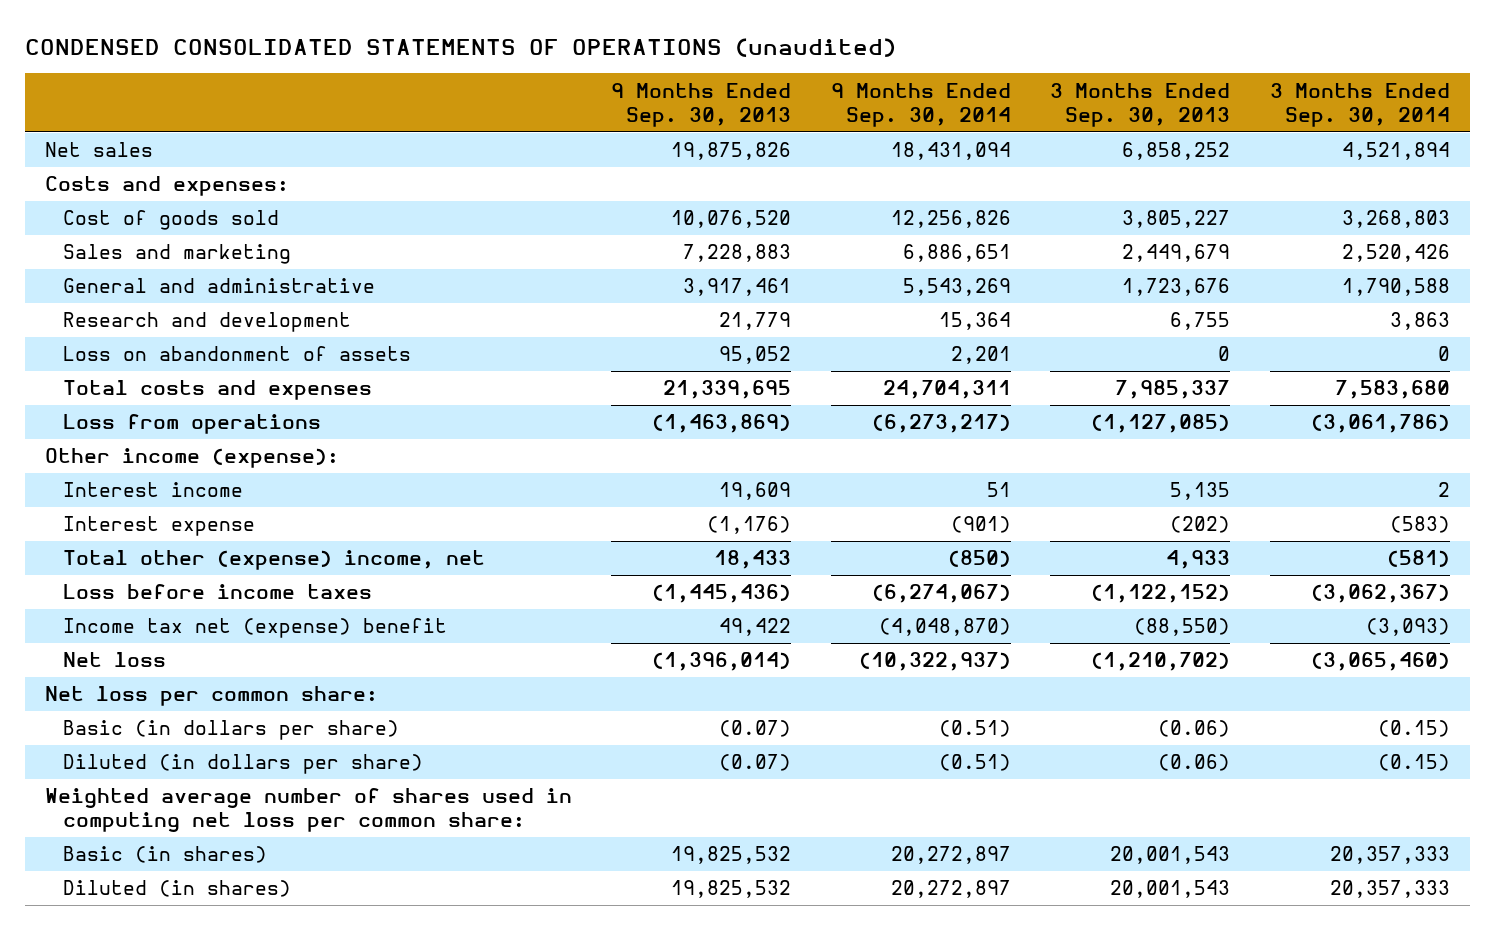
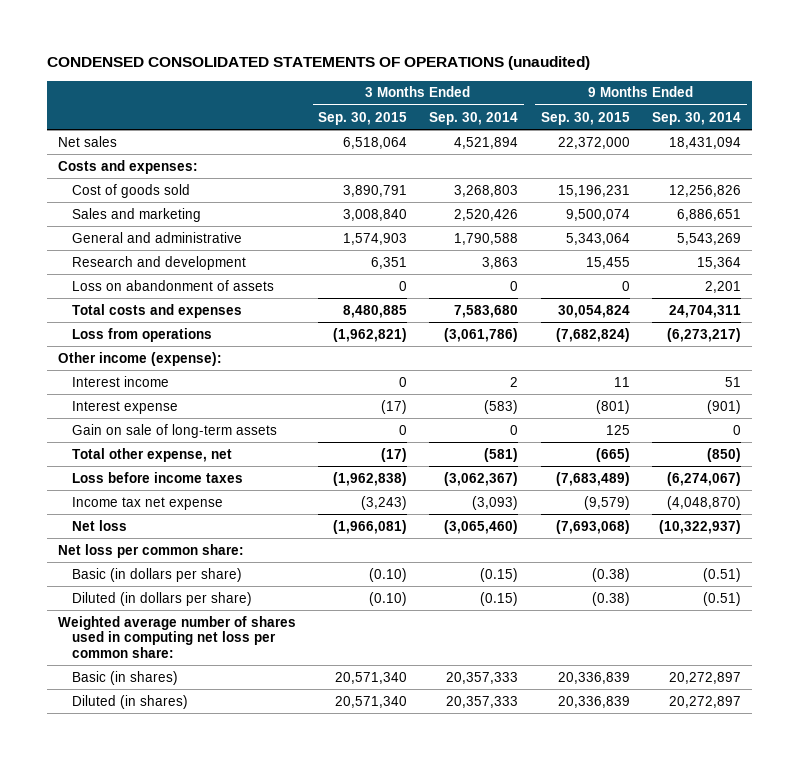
- | 9 Months Ended Sep. 30, 2013 | 9 Months Ended Sep. 30, 2014 | 3 Months Ended Sep. 30, 2013 | 3 Months Ended Sep. 30, 2014
+ | 3 Months Ended Sep. 30, 2015 | 3 Months Ended Sep. 30, 2014 | 9 Months Ended Sep. 30, 2015 | 9 Months Ended Sep. 30, 2014
- Total other (expense) income, net | 18,433 | (850) | 4,933 | (581)
+ Gain on sale of long-term assets | 0 | 0 | 125 | 0
+ Total other expense, net | (17) | (581) | (665) | (850)
- Income tax net (expense) benefit | 49,422 | (4,048,870) | (88,550) | (3,093)
+ Income tax net expense | (3,243) | (3,093) | (9,579) | (4,048,870)

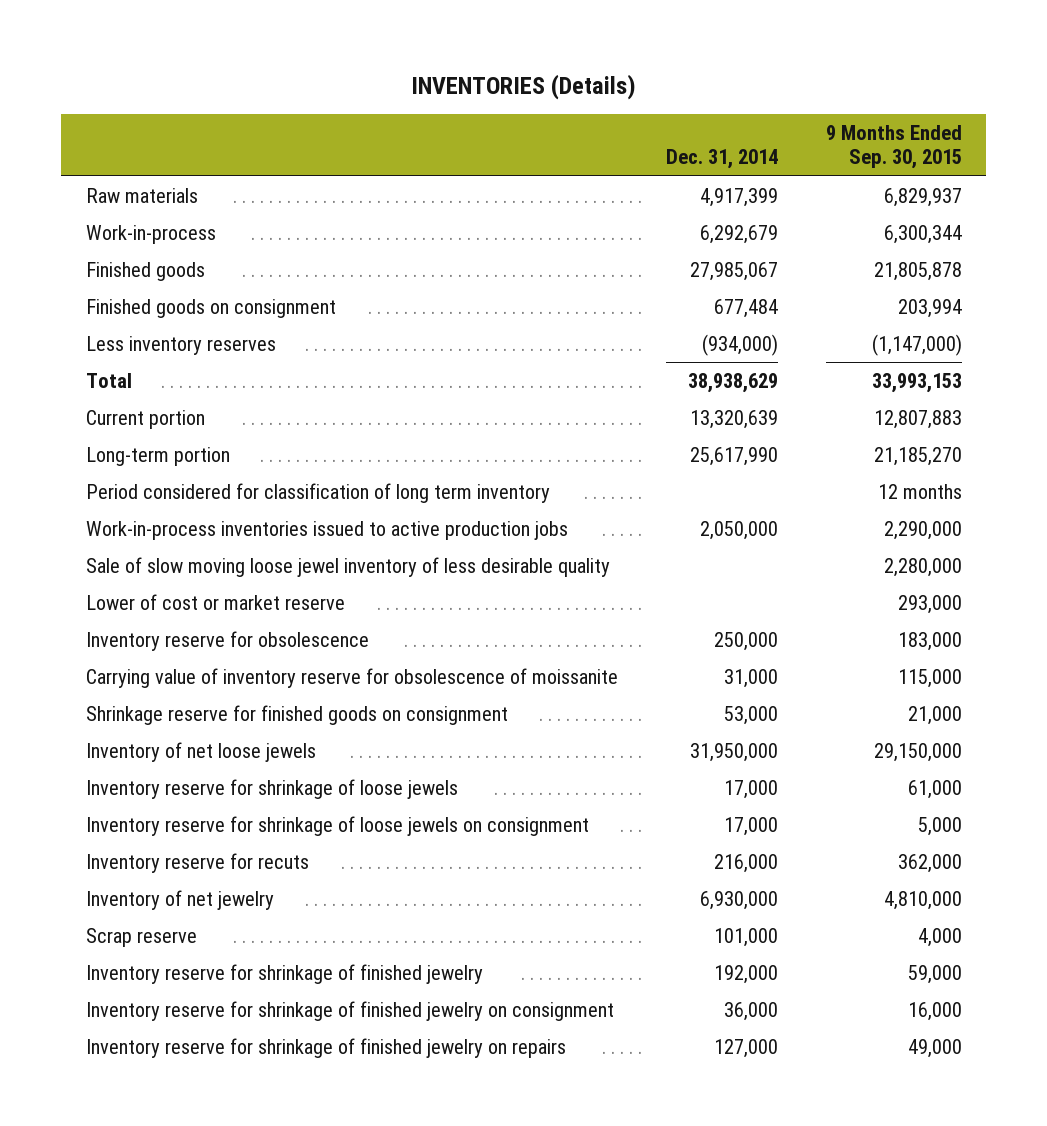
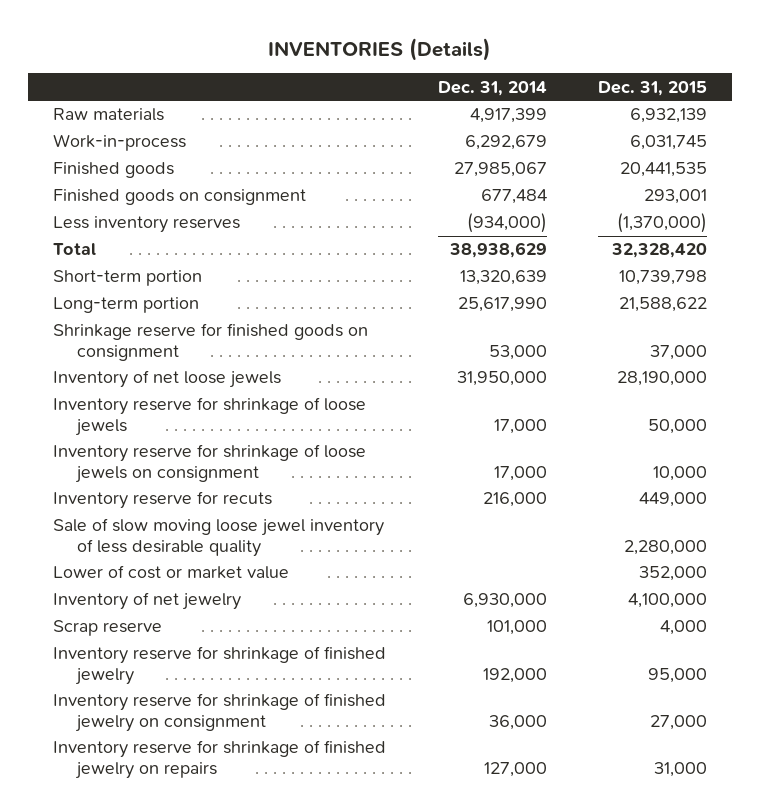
- | Dec. 31, 2014 | 9 Months Ended Sep. 30, 2015
+ | Dec. 31, 2014 | Dec. 31, 2015
- Current portion | 13,320,639 | 12,807,883
+ Short-term portion | 13,320,639 | 10,739,798
- Period considered for classification of long term inventory | | 12 months
- Work-in-process inventories issued to active production jobs | 2,050,000 | 2,290,000
- Lower of cost or market reserve | | 293,000
- Inventory reserve for obsolescence | 250,000 | 183,000
- Carrying value of inventory reserve for obsolescence of moissanite | 31,000 | 115,000
moved down: Sale of slow moving loose jewel inventory of less desirable quality | | 2,280,000
+ Lower of cost or market value | | 352,000

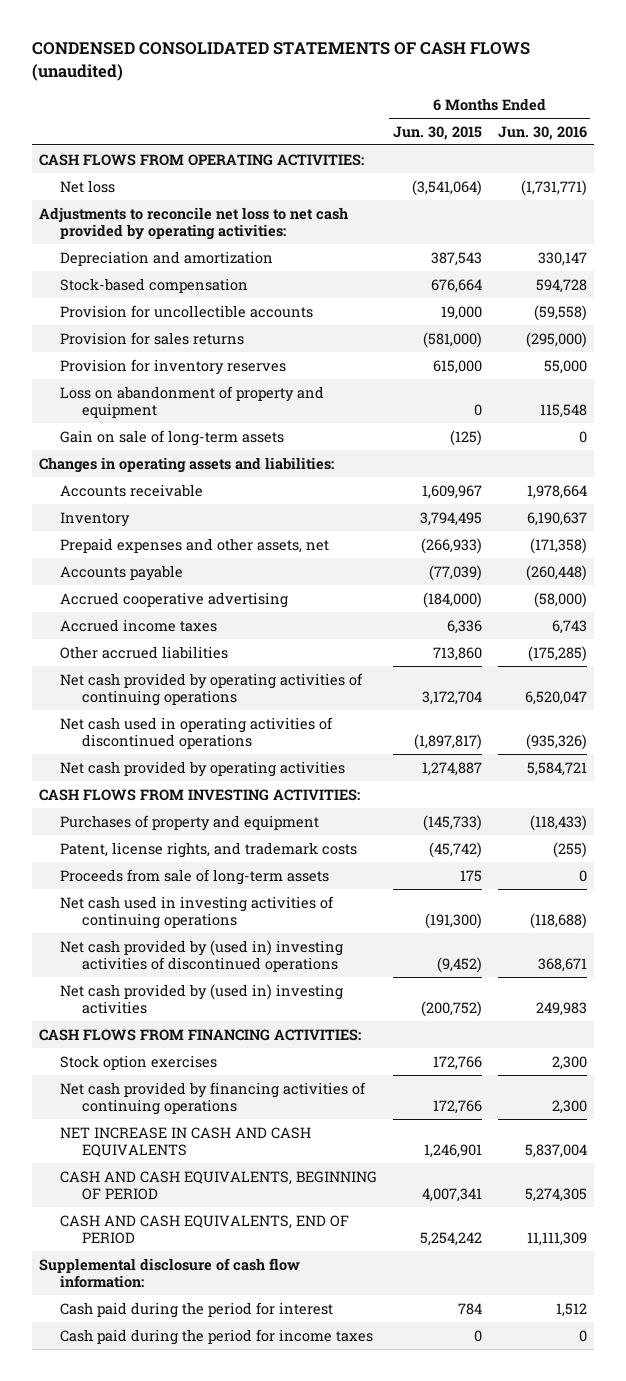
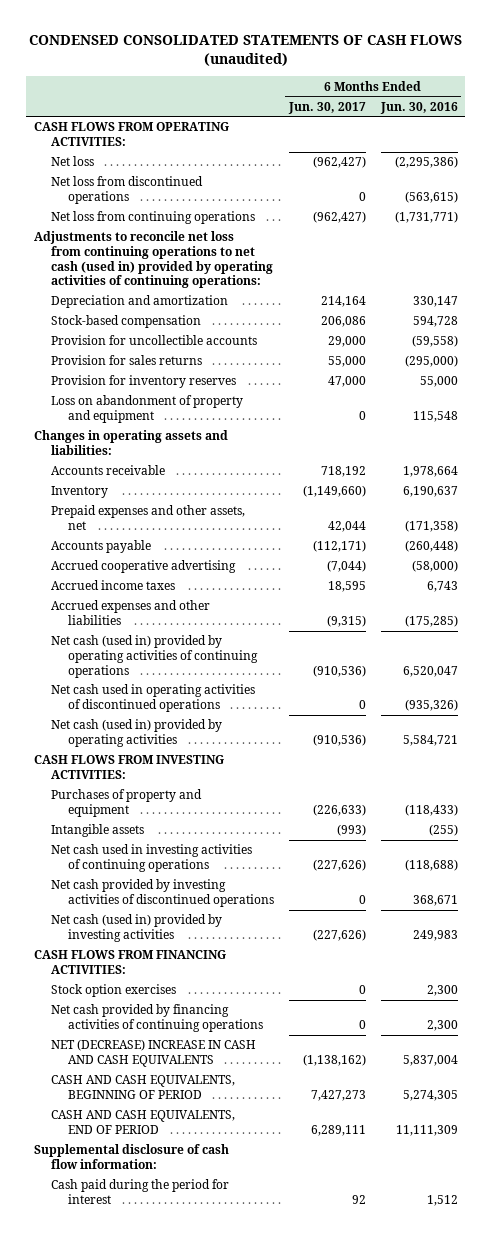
- | 6 Months Ended Jun. 30, 2015 | 6 Months Ended Jun. 30, 2016
+ | 6 Months Ended Jun. 30, 2017 | 6 Months Ended Jun. 30, 2016
- Net loss | (3,541,064) | (1,731,771)
- Adjustments to reconcile net loss to net cash provided by operating activities:
+ Net loss | (962,427) | (2,295,386)
+ Net loss from discontinued operations | 0 | (563,615)
+ Net loss from continuing operations | (962,427) | (1,731,771)
+ Adjustments to reconcile net loss from continuing operations to net cash (used in) provided by operating activities of continuing operations:
- Gain on sale of long-term assets | (125) | 0
- Other accrued liabilities | 713,860 | (175,285)
- Net cash provided by operating activities of continuing operations | 3,172,704 | 6,520,047
+ Accrued expenses and other liabilities | (9,315) | (175,285)
+ Net cash (used in) provided by operating activities of continuing operations | (910,536) | 6,520,047
- Net cash provided by operating activities | 1,274,887 | 5,584,721
+ Net cash (used in) provided by operating activities | (910,536) | 5,584,721
- Patent, license rights, and trademark costs | (45,742) | (255)
- Proceeds from sale of long-term assets | 175 | 0
+ Intangible assets | (993) | (255)
- Net cash provided by (used in) investing activities of discontinued operations | (9,452) | 368,671
- Net cash provided by (used in) investing activities | (200,752) | 249,983
+ Net cash provided by investing activities of discontinued operations | 0 | 368,671
+ Net cash (used in) provided by investing activities | (227,626) | 249,983
- NET INCREASE IN CASH AND CASH EQUIVALENTS | 1,246,901 | 5,837,004
+ NET (DECREASE) INCREASE IN CASH AND CASH EQUIVALENTS | (1,138,162) | 5,837,004
- Cash paid during the period for income taxes | 0 | 0

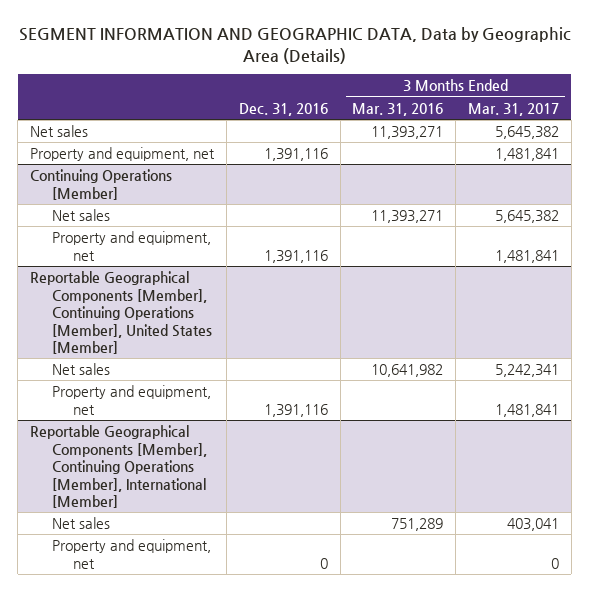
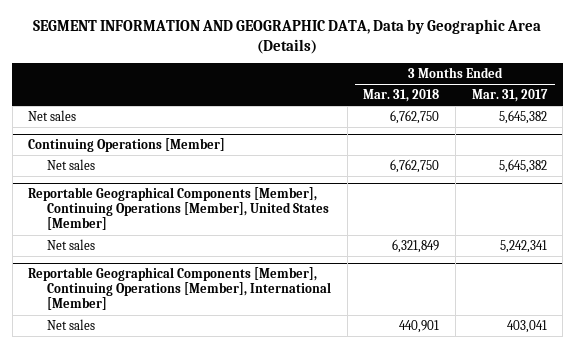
- | Dec. 31, 2016 | 3 Months Ended Mar. 31, 2016 | 3 Months Ended Mar. 31, 2017
+ | 3 Months Ended Mar. 31, 2018 | 3 Months Ended Mar. 31, 2017
- Property and equipment, net | 1,391,116 | | 1,481,841
@ Continuing Operations [Member]
- Property and equipment, net | 1,391,116 | | 1,481,841
@ Reportable Geographical Components [Member], Continuing Operations [Member], United States [Member]
- Property and equipment, net | 1,391,116 | | 1,481,841
@ Reportable Geographical Components [Member], Continuing Operations [Member], International [Member]
- Property and equipment, net | 0 | | 0

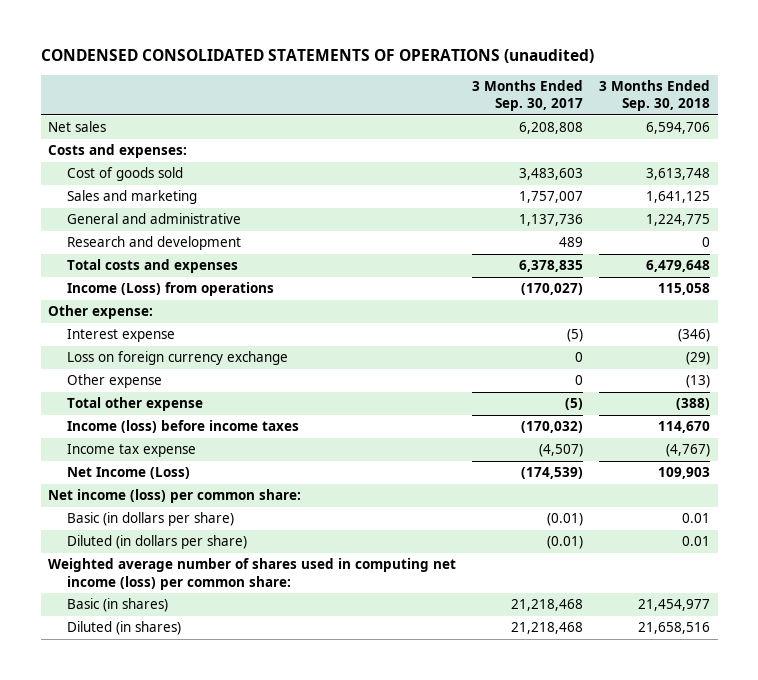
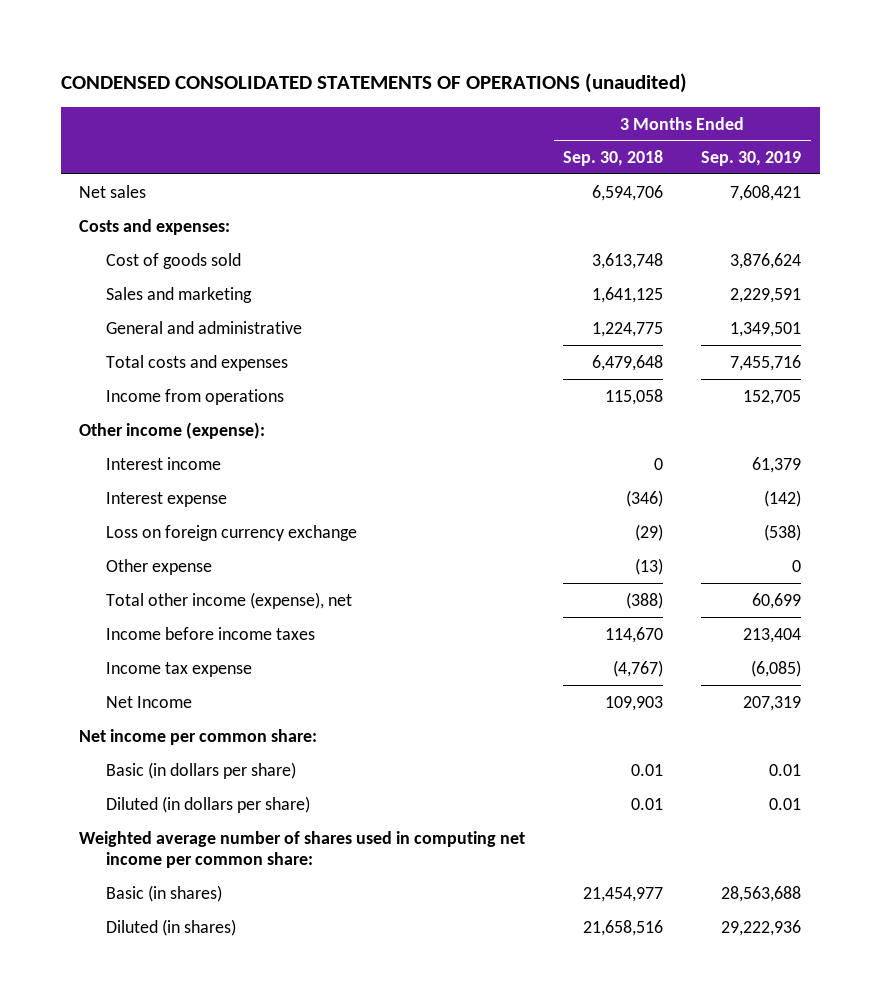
- | 3 Months Ended Sep. 30, 2017 | 3 Months Ended Sep. 30, 2018
+ | 3 Months Ended Sep. 30, 2018 | 3 Months Ended Sep. 30, 2019
- Research and development | 489 | 0
- Income (Loss) from operations | (170,027) | 115,058
- Other expense:
+ Income from operations | 115,058 | 152,705
+ Other income (expense):
+ Interest income | 0 | 61,379
- Total other expense | (5) | (388)
- Income (loss) before income taxes | (170,032) | 114,670
+ Total other income (expense), net | (388) | 60,699
+ Income before income taxes | 114,670 | 213,404
- Net Income (Loss) | (174,539) | 109,903
- Net income (loss) per common share:
+ Net Income | 109,903 | 207,319
+ Net income per common share:
- Weighted average number of shares used in computing net income (loss) per common share:
+ Weighted average number of shares used in computing net income per common share:

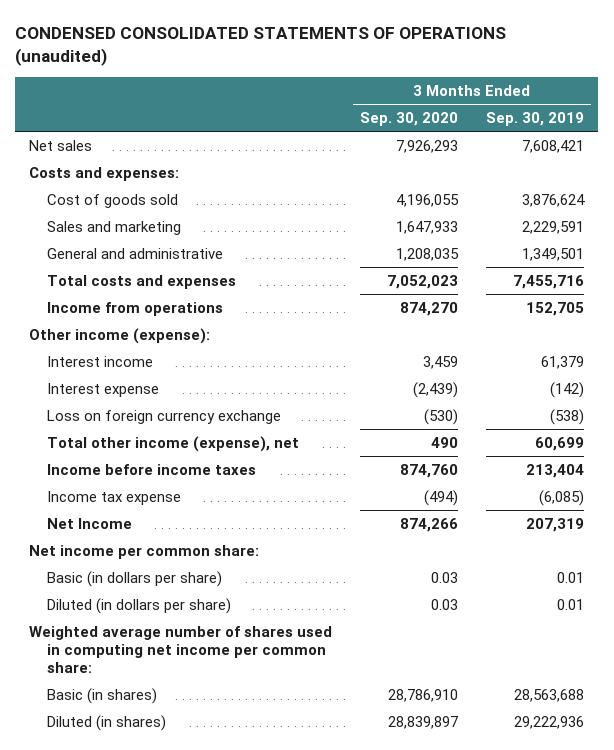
- | 3 Months Ended Sep. 30, 2018 | 3 Months Ended Sep. 30, 2019
+ | 3 Months Ended Sep. 30, 2020 | 3 Months Ended Sep. 30, 2019
- Other expense | (13) | 0

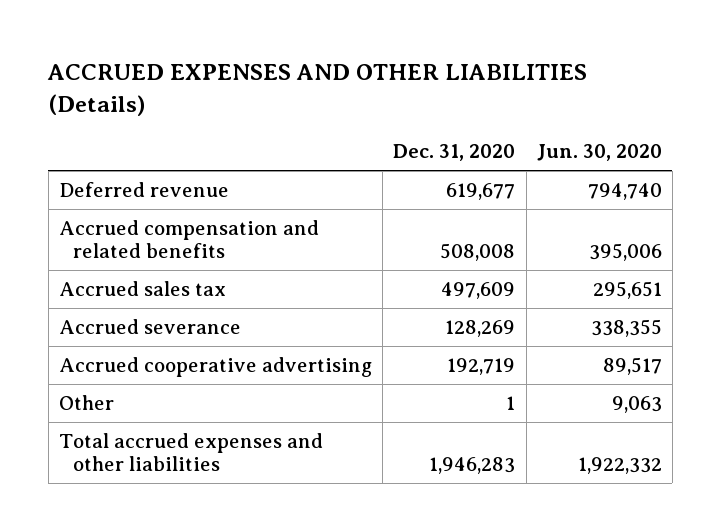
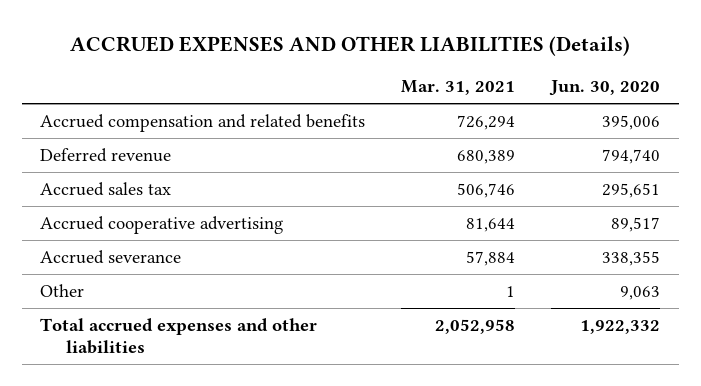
- | Dec. 31, 2020 | Jun. 30, 2020
+ | Mar. 31, 2021 | Jun. 30, 2020
moved down: Deferred revenue | 680,389 | 794,740
moved down: Accrued severance | 57,884 | 338,355

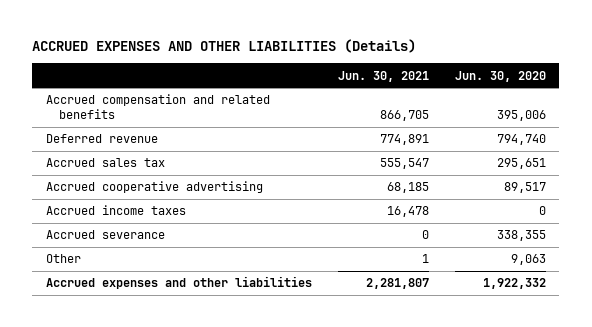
- | Mar. 31, 2021 | Jun. 30, 2020
+ | Jun. 30, 2021 | Jun. 30, 2020
+ Accrued income taxes | 16,478 | 0
- Total accrued expenses and other liabilities | 2,052,958 | 1,922,332
+ Accrued expenses and other liabilities | 2,281,807 | 1,922,332

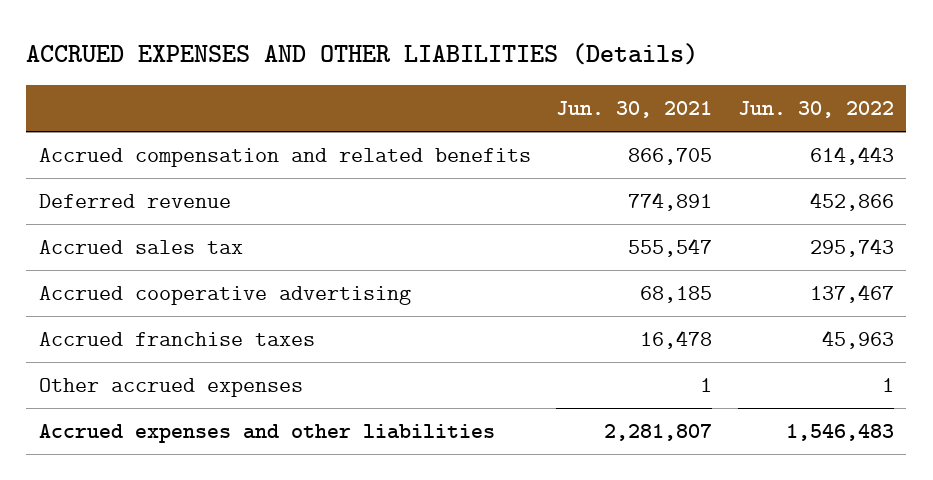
- | Jun. 30, 2021 | Jun. 30, 2020
+ | Jun. 30, 2021 | Jun. 30, 2022
- Accrued income taxes | 16,478 | 0
- Accrued severance | 0 | 338,355
- Other | 1 | 9,063
+ Accrued franchise taxes | 16,478 | 45,963
+ Other accrued expenses | 1 | 1

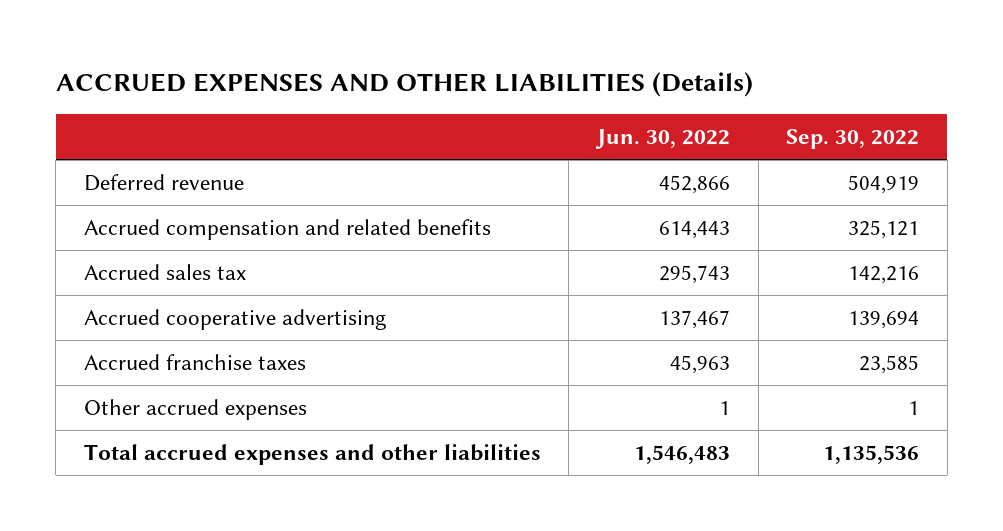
- | Jun. 30, 2021 | Jun. 30, 2022
+ | Jun. 30, 2022 | Sep. 30, 2022
moved down: Accrued compensation and related benefits | 614,443 | 325,121
- Accrued expenses and other liabilities | 2,281,807 | 1,546,483
+ Total accrued expenses and other liabilities | 1,546,483 | 1,135,536

